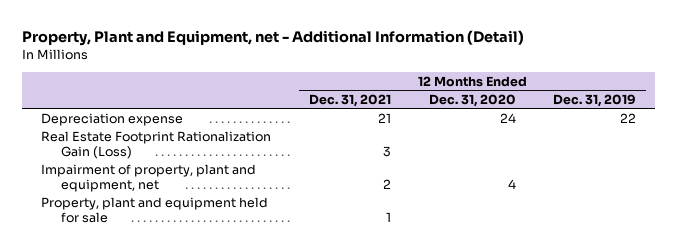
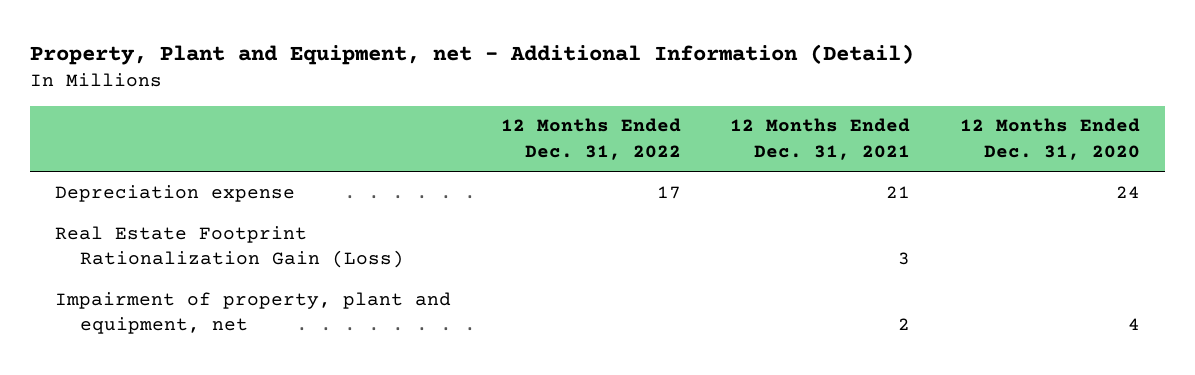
- | 12 Months Ended Dec. 31, 2021 | 12 Months Ended Dec. 31, 2020 | 12 Months Ended Dec. 31, 2019
+ | 12 Months Ended Dec. 31, 2022 | 12 Months Ended Dec. 31, 2021 | 12 Months Ended Dec. 31, 2020
- Property, plant and equipment held for sale | 1 | |

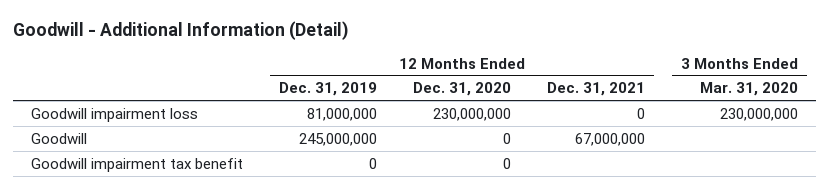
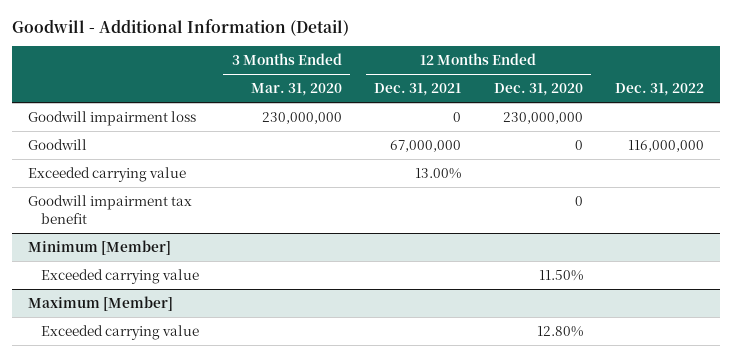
- | 12 Months Ended Dec. 31, 2019 | 12 Months Ended Dec. 31, 2020 | 12 Months Ended Dec. 31, 2021 | 3 Months Ended Mar. 31, 2020
+ | 3 Months Ended Mar. 31, 2020 | 12 Months Ended Dec. 31, 2021 | 12 Months Ended Dec. 31, 2020 | Dec. 31, 2022
+ Exceeded carrying value | | 13.00% | |
+ Minimum [Member]
+ Exceeded carrying value | | | 11.50% |
+ Maximum [Member]
+ Exceeded carrying value | | | 12.80% |

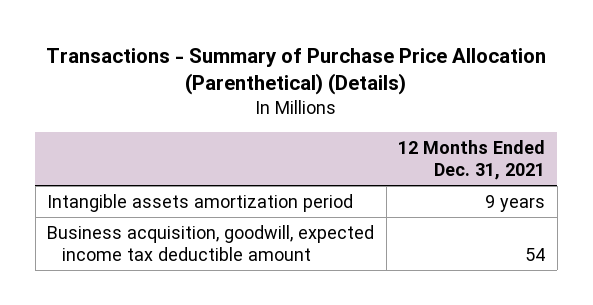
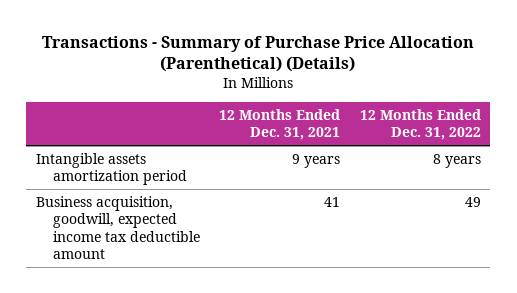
- | 12 Months Ended Dec. 31, 2021
+ | 12 Months Ended Dec. 31, 2021 | 12 Months Ended Dec. 31, 2022
- Business acquisition, goodwill, expected income tax deductible amount | 54
+ Business acquisition, goodwill, expected income tax deductible amount | 41 | 49

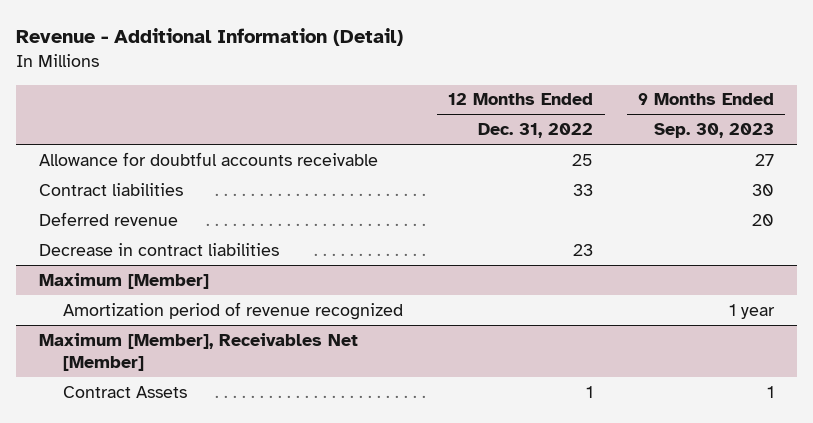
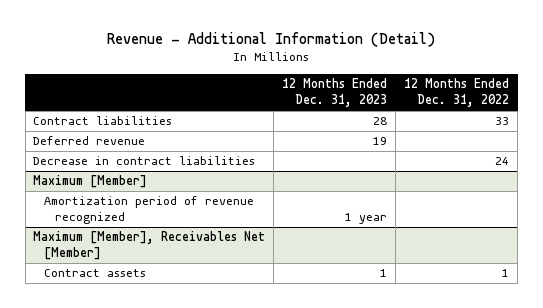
- | 12 Months Ended Dec. 31, 2022 | 9 Months Ended Sep. 30, 2023
+ | 12 Months Ended Dec. 31, 2023 | 12 Months Ended Dec. 31, 2022
- Allowance for doubtful accounts receivable | 25 | 27
- Decrease in contract liabilities | 23 |
+ Decrease in contract liabilities | | 24
@ Maximum [Member], Receivables Net [Member]
- Contract Assets | 1 | 1
+ Contract assets | 1 | 1

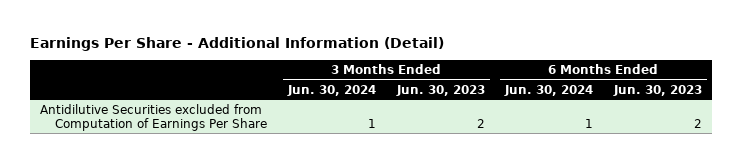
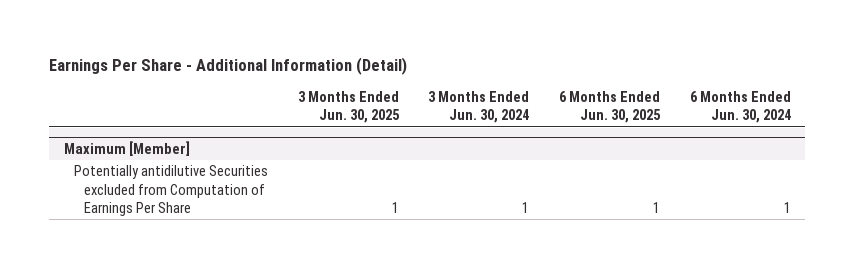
- | 3 Months Ended Jun. 30, 2024 | 3 Months Ended Jun. 30, 2023 | 6 Months Ended Jun. 30, 2024 | 6 Months Ended Jun. 30, 2023
+ | 3 Months Ended Jun. 30, 2025 | 3 Months Ended Jun. 30, 2024 | 6 Months Ended Jun. 30, 2025 | 6 Months Ended Jun. 30, 2024
- Antidilutive Securities excluded from Computation of Earnings Per Share | 1 | 2 | 1 | 2
+ Maximum [Member]
+ Potentially antidilutive Securities excluded from Computation of Earnings Per Share | 1 | 1 | 1 | 1

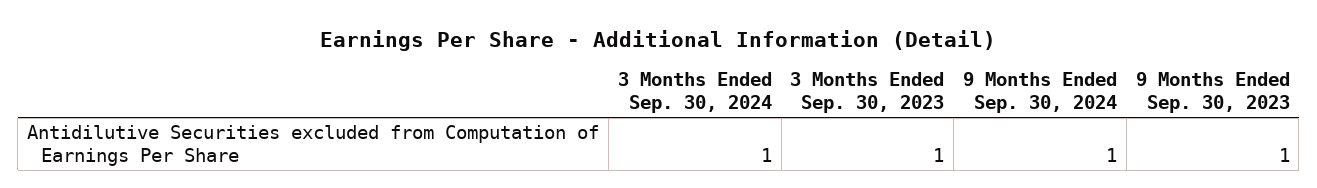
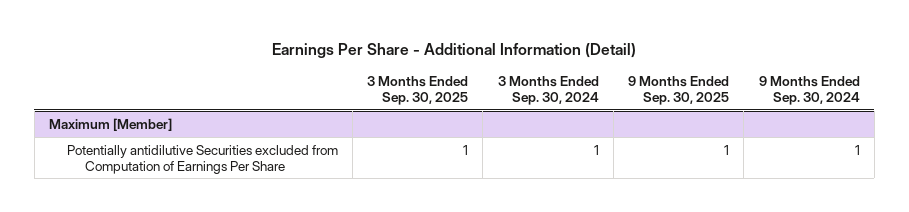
- | 3 Months Ended Sep. 30, 2024 | 3 Months Ended Sep. 30, 2023 | 9 Months Ended Sep. 30, 2024 | 9 Months Ended Sep. 30, 2023
+ | 3 Months Ended Sep. 30, 2025 | 3 Months Ended Sep. 30, 2024 | 9 Months Ended Sep. 30, 2025 | 9 Months Ended Sep. 30, 2024
- Antidilutive Securities excluded from Computation of Earnings Per Share | 1 | 1 | 1 | 1
+ Maximum [Member]
+ Potentially antidilutive Securities excluded from Computation of Earnings Per Share | 1 | 1 | 1 | 1

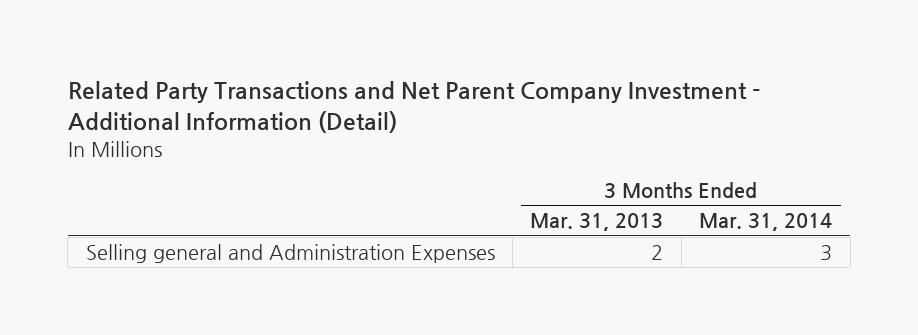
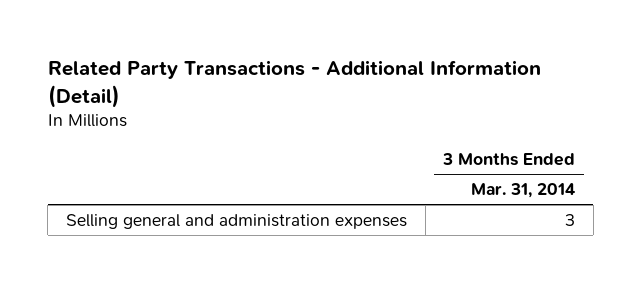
- Related Party Transactions and Net Parent Company Investment - Additional Information (Detail)
+ Related Party Transactions - Additional Information (Detail)
- | 3 Months Ended Mar. 31, 2013 | 3 Months Ended Mar. 31, 2014
+ | 3 Months Ended Mar. 31, 2014
- Selling general and Administration Expenses | 2 | 3
+ Selling general and administration expenses | 3

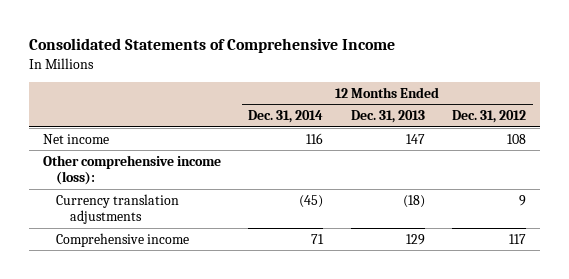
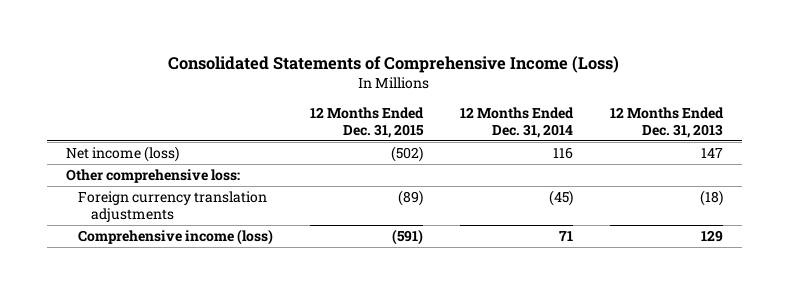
- Consolidated Statements of Comprehensive Income
+ Consolidated Statements of Comprehensive Income (Loss)
- | 12 Months Ended Dec. 31, 2014 | 12 Months Ended Dec. 31, 2013 | 12 Months Ended Dec. 31, 2012
+ | 12 Months Ended Dec. 31, 2015 | 12 Months Ended Dec. 31, 2014 | 12 Months Ended Dec. 31, 2013
- Net income | 116 | 147 | 108
- Other comprehensive income (loss):
- Currency translation adjustments | (45) | (18) | 9
- Comprehensive income | 71 | 129 | 117
+ Net income (loss) | (502) | 116 | 147
+ Other comprehensive loss:
+ Foreign currency translation adjustments | (89) | (45) | (18)
+ Comprehensive income (loss) | (591) | 71 | 129

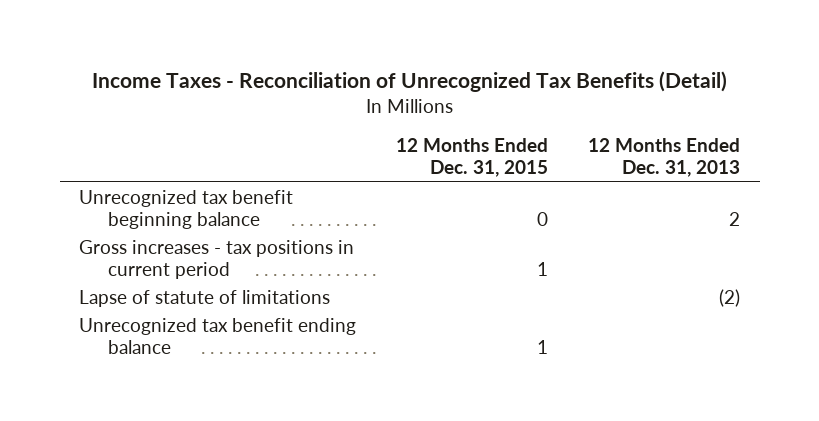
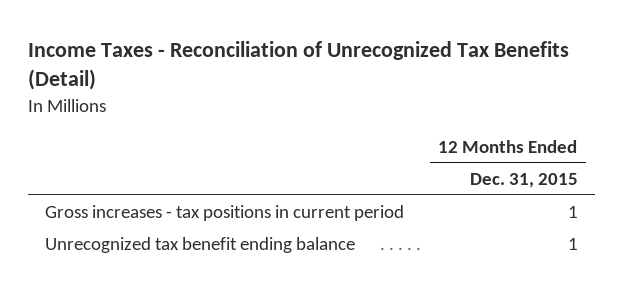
- | 12 Months Ended Dec. 31, 2015 | 12 Months Ended Dec. 31, 2013
+ | 12 Months Ended Dec. 31, 2015
- Unrecognized tax benefit beginning balance | 0 | 2
- Lapse of statute of limitations | | (2)

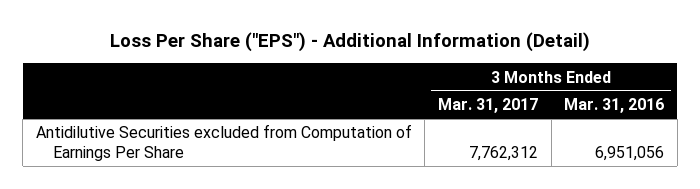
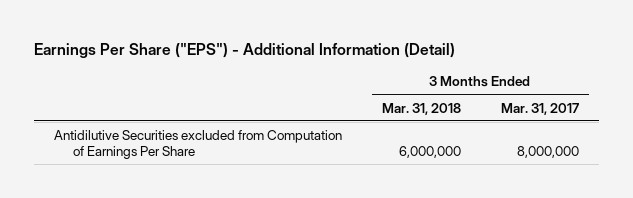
- Loss Per Share ("EPS") - Additional Information (Detail)
+ Earnings Per Share ("EPS") - Additional Information (Detail)
- | 3 Months Ended Mar. 31, 2017 | 3 Months Ended Mar. 31, 2016
+ | 3 Months Ended Mar. 31, 2018 | 3 Months Ended Mar. 31, 2017
- Antidilutive Securities excluded from Computation of Earnings Per Share | 7,762,312 | 6,951,056
+ Antidilutive Securities excluded from Computation of Earnings Per Share | 6,000,000 | 8,000,000

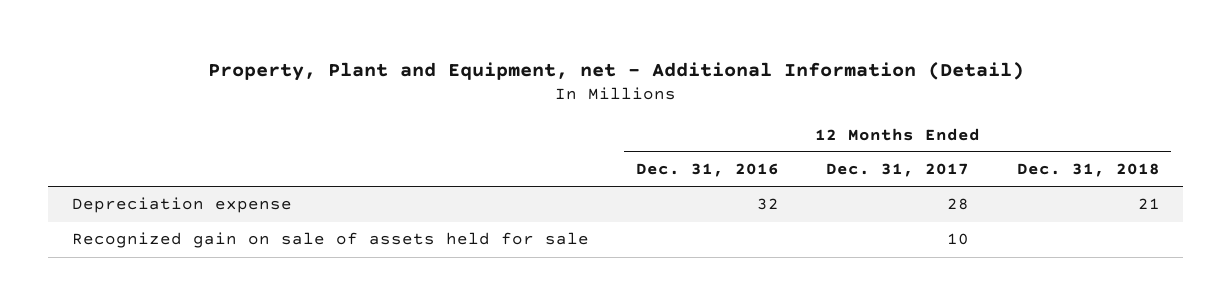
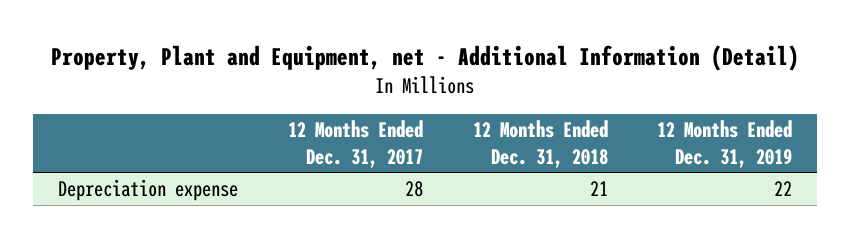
- | 12 Months Ended Dec. 31, 2016 | 12 Months Ended Dec. 31, 2017 | 12 Months Ended Dec. 31, 2018
+ | 12 Months Ended Dec. 31, 2017 | 12 Months Ended Dec. 31, 2018 | 12 Months Ended Dec. 31, 2019
- Recognized gain on sale of assets held for sale | | 10 |

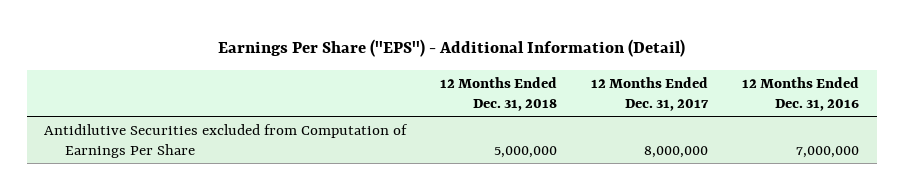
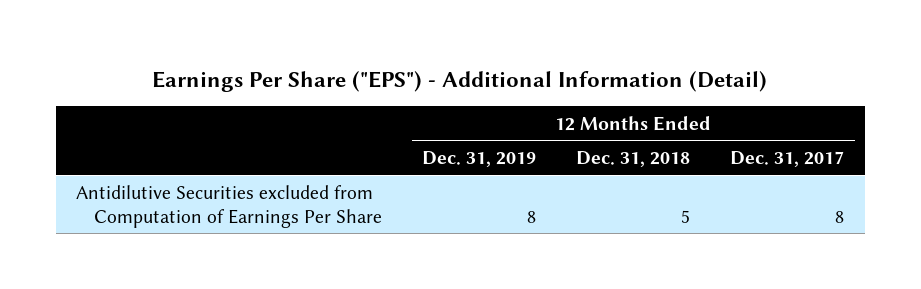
- | 12 Months Ended Dec. 31, 2018 | 12 Months Ended Dec. 31, 2017 | 12 Months Ended Dec. 31, 2016
+ | 12 Months Ended Dec. 31, 2019 | 12 Months Ended Dec. 31, 2018 | 12 Months Ended Dec. 31, 2017
- Antidilutive Securities excluded from Computation of Earnings Per Share | 5,000,000 | 8,000,000 | 7,000,000
+ Antidilutive Securities excluded from Computation of Earnings Per Share | 8 | 5 | 8

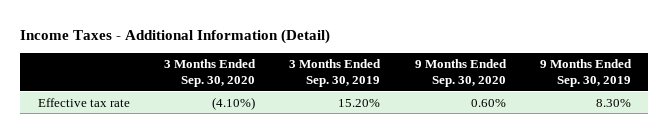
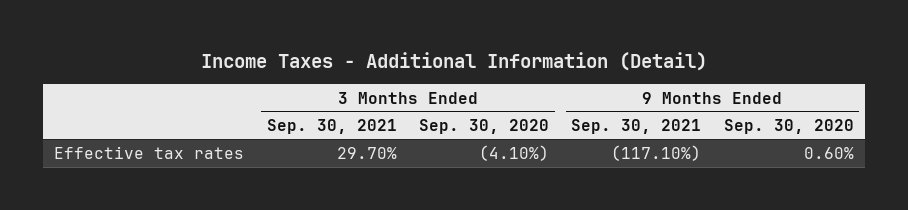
- | 3 Months Ended Sep. 30, 2020 | 3 Months Ended Sep. 30, 2019 | 9 Months Ended Sep. 30, 2020 | 9 Months Ended Sep. 30, 2019
+ | 3 Months Ended Sep. 30, 2021 | 3 Months Ended Sep. 30, 2020 | 9 Months Ended Sep. 30, 2021 | 9 Months Ended Sep. 30, 2020
- Effective tax rate | (4.10%) | 15.20% | 0.60% | 8.30%
+ Effective tax rates | 29.70% | (4.10%) | (117.10%) | 0.60%

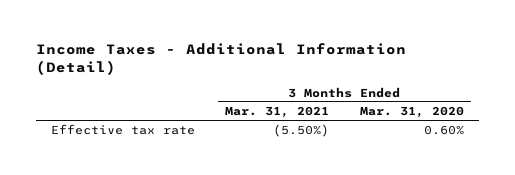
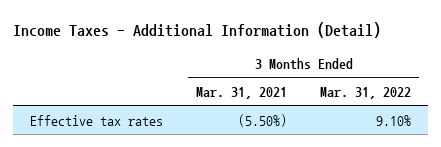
- | 3 Months Ended Mar. 31, 2021 | 3 Months Ended Mar. 31, 2020
+ | 3 Months Ended Mar. 31, 2021 | 3 Months Ended Mar. 31, 2022
- Effective tax rate | (5.50%) | 0.60%
+ Effective tax rates | (5.50%) | 9.10%

